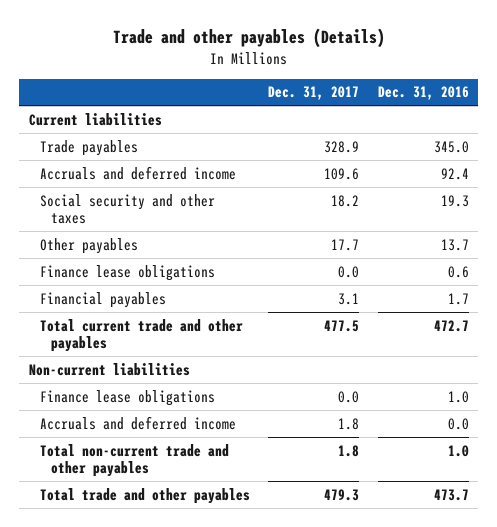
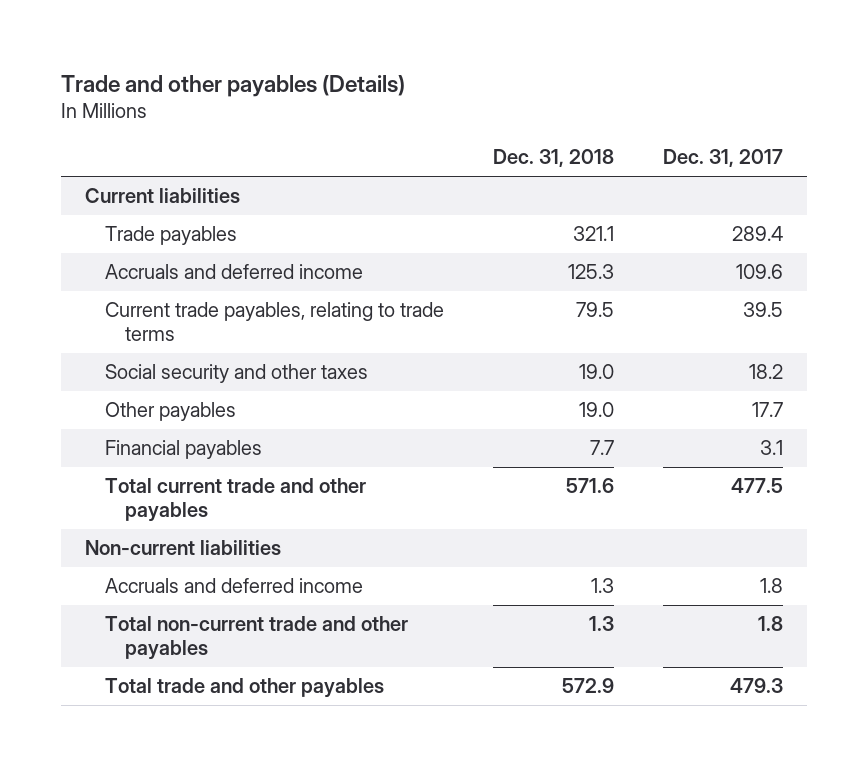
- | Dec. 31, 2017 | Dec. 31, 2016
+ | Dec. 31, 2018 | Dec. 31, 2017
- Trade payables | 328.9 | 345.0
+ Trade payables | 321.1 | 289.4
+ Current trade payables, relating to trade terms | 79.5 | 39.5
- Finance lease obligations | 0.0 | 0.6
- Finance lease obligations | 0.0 | 1.0

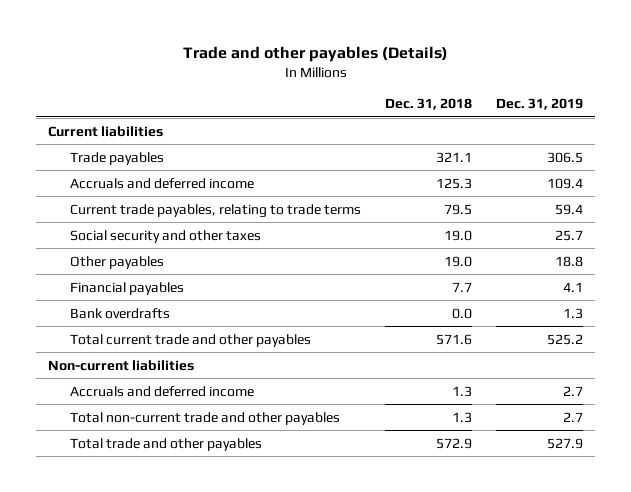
- | Dec. 31, 2018 | Dec. 31, 2017
+ | Dec. 31, 2018 | Dec. 31, 2019
+ Bank overdrafts | 0.0 | 1.3

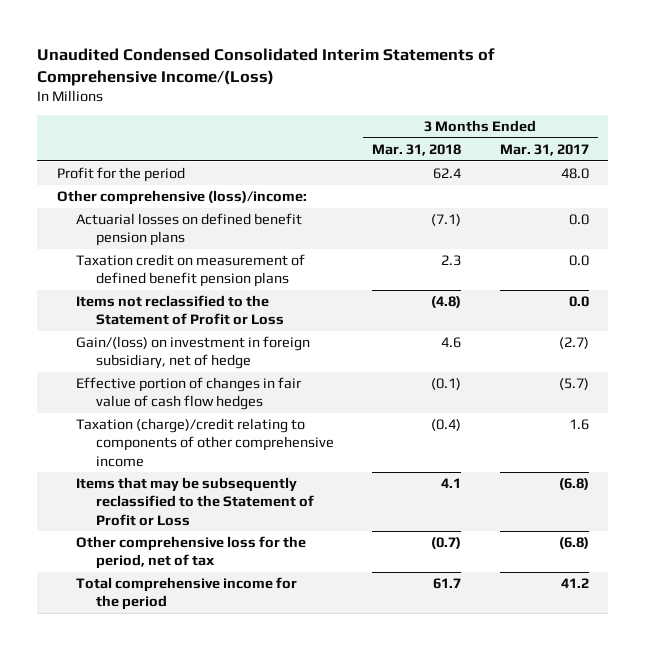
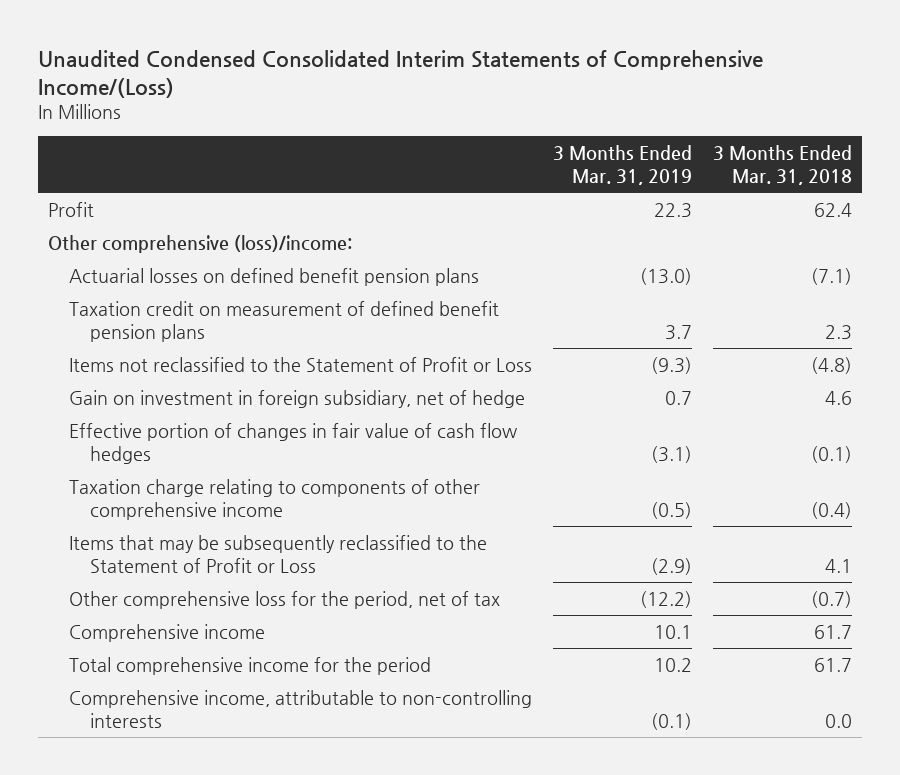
- | 3 Months Ended Mar. 31, 2018 | 3 Months Ended Mar. 31, 2017
+ | 3 Months Ended Mar. 31, 2019 | 3 Months Ended Mar. 31, 2018
- Profit for the period | 62.4 | 48.0
+ Profit | 22.3 | 62.4
- Gain/(loss) on investment in foreign subsidiary, net of hedge | 4.6 | (2.7)
+ Gain on investment in foreign subsidiary, net of hedge | 0.7 | 4.6
- Taxation (charge)/credit relating to components of other comprehensive income | (0.4) | 1.6
+ Taxation charge relating to components of other comprehensive income | (0.5) | (0.4)
+ Comprehensive income | 10.1 | 61.7
+ Comprehensive income, attributable to non-controlling interests | (0.1) | 0.0

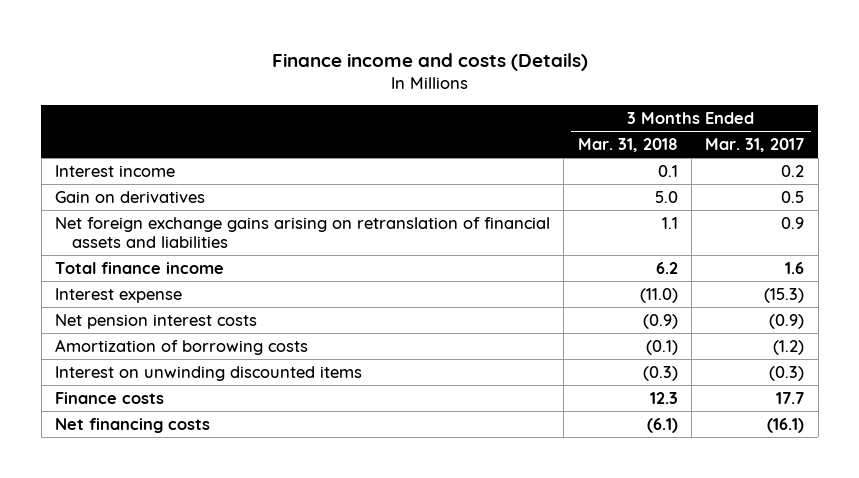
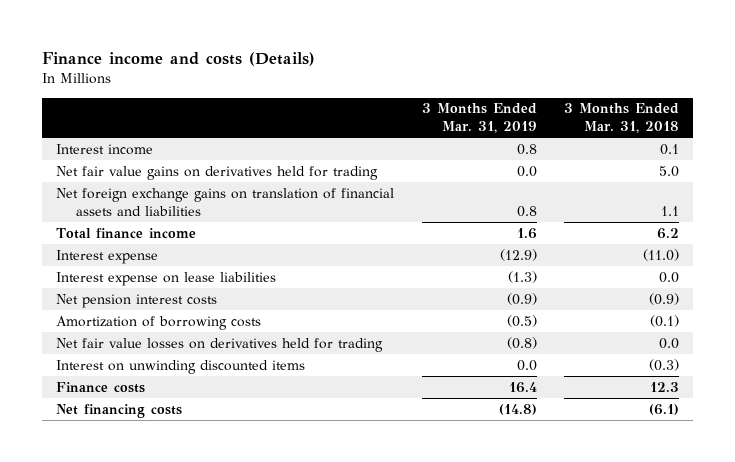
- | 3 Months Ended Mar. 31, 2018 | 3 Months Ended Mar. 31, 2017
+ | 3 Months Ended Mar. 31, 2019 | 3 Months Ended Mar. 31, 2018
- Gain on derivatives | 5.0 | 0.5
- Net foreign exchange gains arising on retranslation of financial assets and liabilities | 1.1 | 0.9
+ Net fair value gains on derivatives held for trading | 0.0 | 5.0
+ Net foreign exchange gains on translation of financial assets and liabilities | 0.8 | 1.1
+ Interest expense on lease liabilities | (1.3) | 0.0
+ Net fair value losses on derivatives held for trading | (0.8) | 0.0

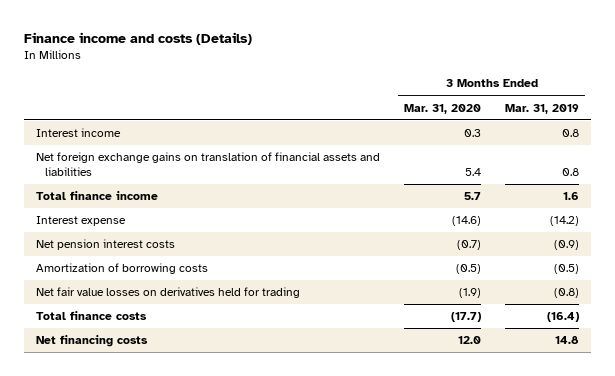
- | 3 Months Ended Mar. 31, 2019 | 3 Months Ended Mar. 31, 2018
+ | 3 Months Ended Mar. 31, 2020 | 3 Months Ended Mar. 31, 2019
- Net fair value gains on derivatives held for trading | 0.0 | 5.0
- Interest expense | (12.9) | (11.0)
- Interest expense on lease liabilities | (1.3) | 0.0
+ Interest expense | (14.6) | (14.2)
- Interest on unwinding discounted items | 0.0 | (0.3)
- Finance costs | 16.4 | 12.3
- Net financing costs | (14.8) | (6.1)
+ Total finance costs | (17.7) | (16.4)
+ Net financing costs | 12.0 | 14.8

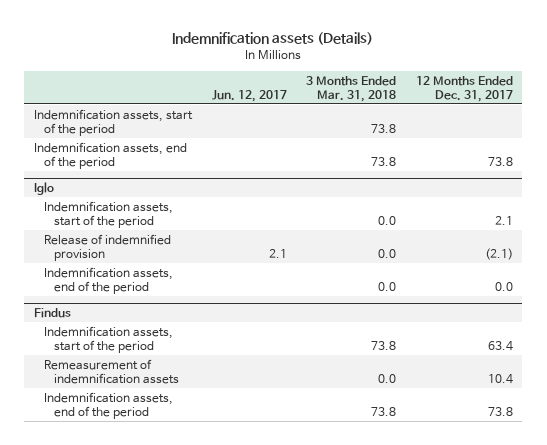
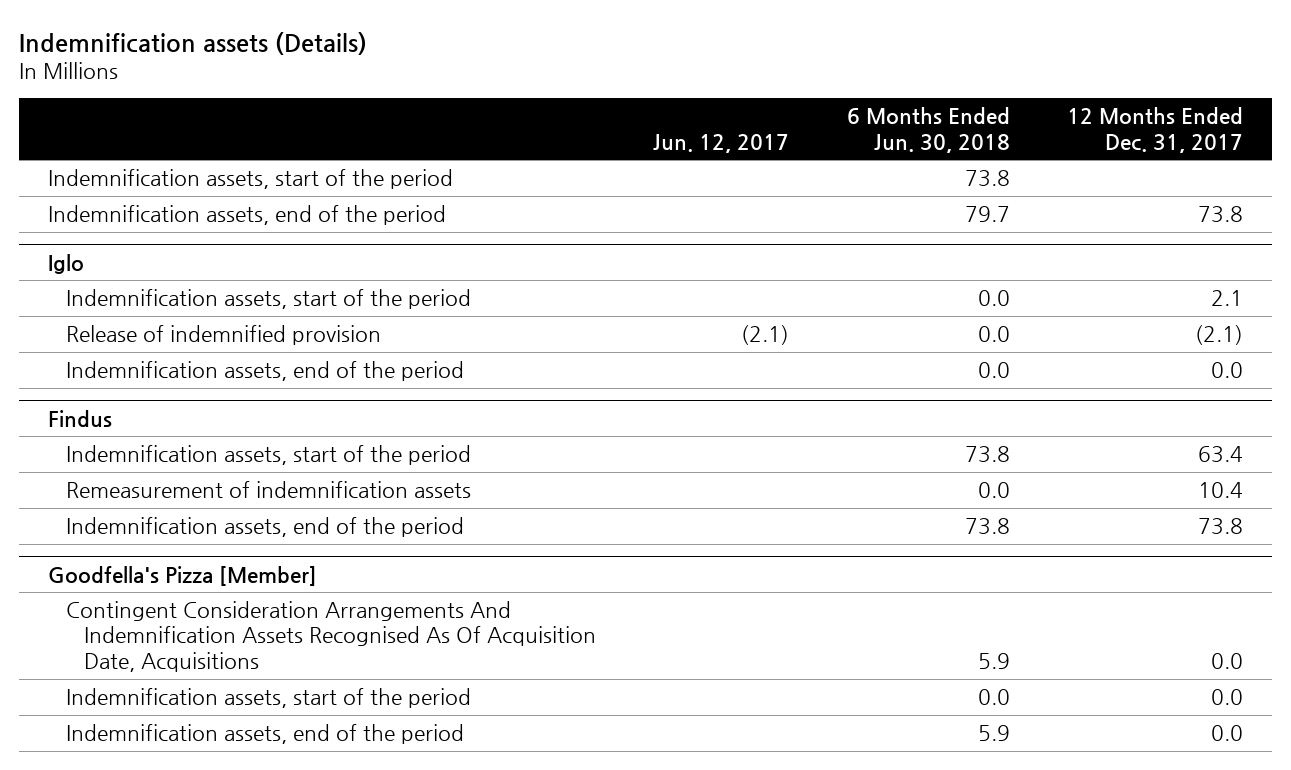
- | Jun. 12, 2017 | 3 Months Ended Mar. 31, 2018 | 12 Months Ended Dec. 31, 2017
+ | Jun. 12, 2017 | 6 Months Ended Jun. 30, 2018 | 12 Months Ended Dec. 31, 2017
@ Iglo
- Release of indemnified provision | 2.1 | 0.0 | (2.1)
+ Release of indemnified provision | (2.1) | 0.0 | (2.1)
+ Goodfella's Pizza [Member]
+ Contingent Consideration Arrangements And Indemnification Assets Recognised As Of Acquisition Date, Acquisitions | | 5.9 | 0.0
+ Indemnification assets, start of the period | | 0.0 | 0.0
+ Indemnification assets, end of the period | | 5.9 | 0.0

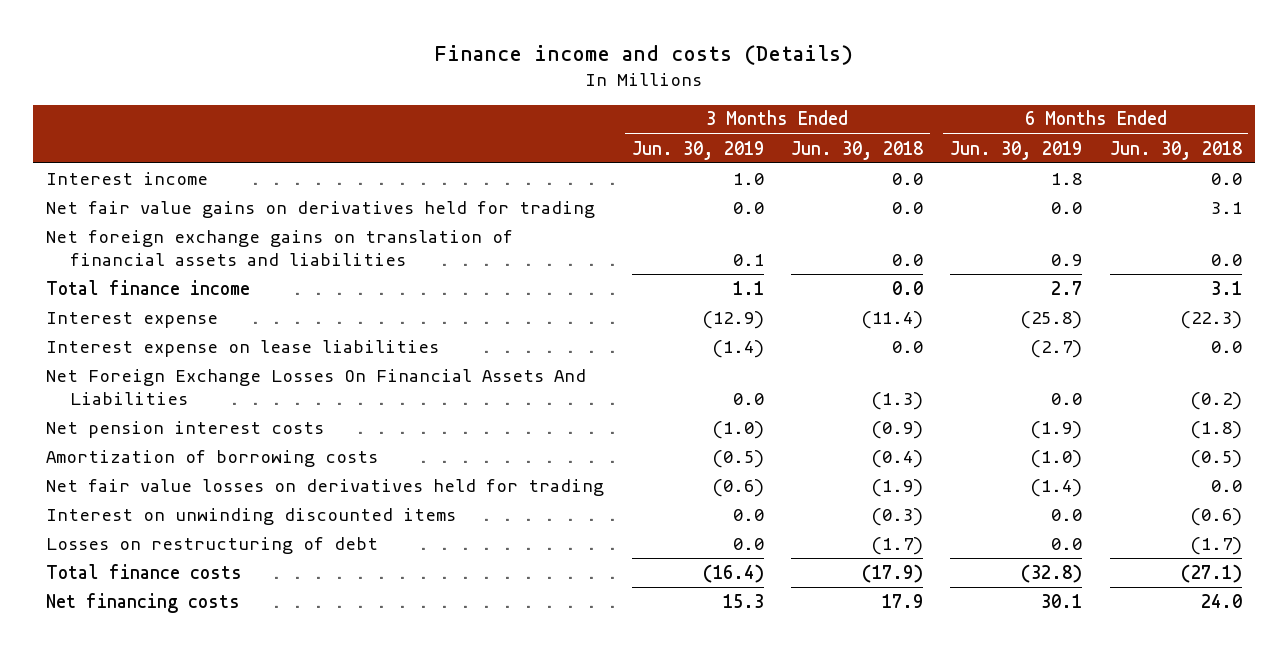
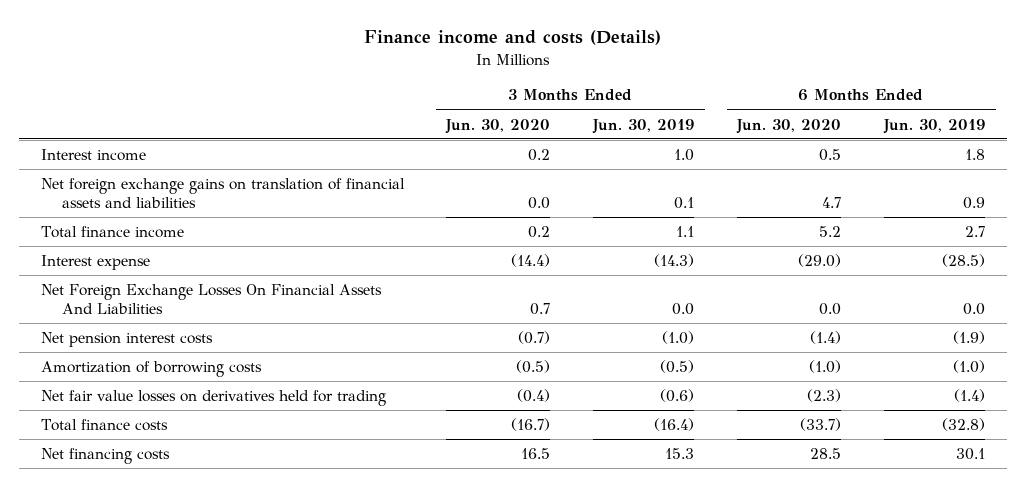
- | 3 Months Ended Jun. 30, 2019 | 3 Months Ended Jun. 30, 2018 | 6 Months Ended Jun. 30, 2019 | 6 Months Ended Jun. 30, 2018
+ | 3 Months Ended Jun. 30, 2020 | 3 Months Ended Jun. 30, 2019 | 6 Months Ended Jun. 30, 2020 | 6 Months Ended Jun. 30, 2019
- Net fair value gains on derivatives held for trading | 0.0 | 0.0 | 0.0 | 3.1
- Interest expense | (12.9) | (11.4) | (25.8) | (22.3)
- Interest expense on lease liabilities | (1.4) | 0.0 | (2.7) | 0.0
+ Interest expense | (14.4) | (14.3) | (29.0) | (28.5)
- Interest on unwinding discounted items | 0.0 | (0.3) | 0.0 | (0.6)
- Losses on restructuring of debt | 0.0 | (1.7) | 0.0 | (1.7)

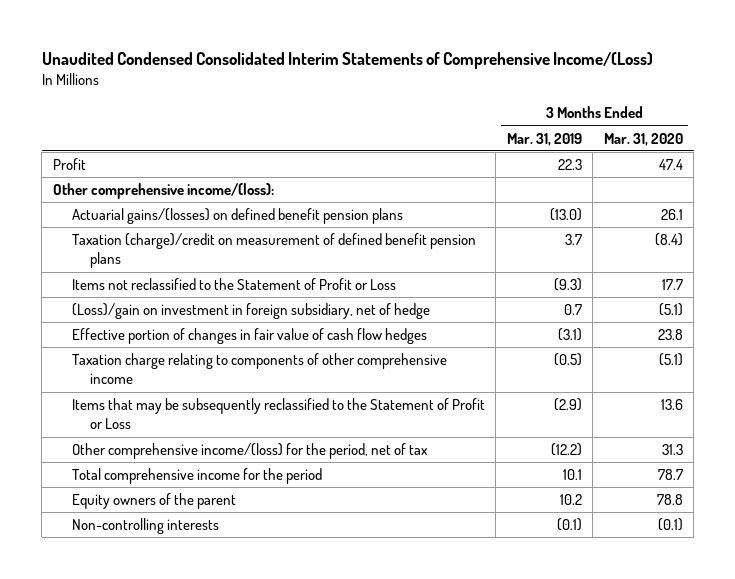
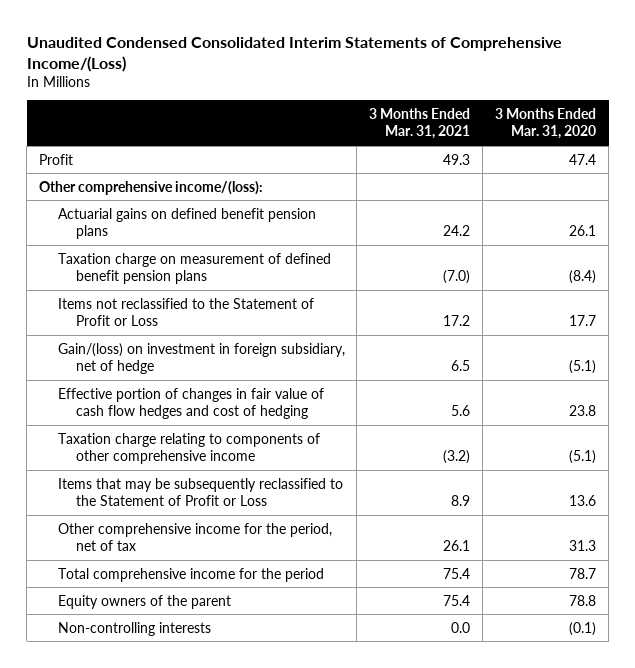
- | 3 Months Ended Mar. 31, 2019 | 3 Months Ended Mar. 31, 2020
+ | 3 Months Ended Mar. 31, 2021 | 3 Months Ended Mar. 31, 2020
- Actuarial gains/(losses) on defined benefit pension plans | (13.0) | 26.1
- Taxation (charge)/credit on measurement of defined benefit pension plans | 3.7 | (8.4)
+ Actuarial gains on defined benefit pension plans | 24.2 | 26.1
+ Taxation charge on measurement of defined benefit pension plans | (7.0) | (8.4)
- (Loss)/gain on investment in foreign subsidiary, net of hedge | 0.7 | (5.1)
- Effective portion of changes in fair value of cash flow hedges | (3.1) | 23.8
+ Gain/(loss) on investment in foreign subsidiary, net of hedge | 6.5 | (5.1)
+ Effective portion of changes in fair value of cash flow hedges and cost of hedging | 5.6 | 23.8
- Other comprehensive income/(loss) for the period, net of tax | (12.2) | 31.3
+ Other comprehensive income for the period, net of tax | 26.1 | 31.3

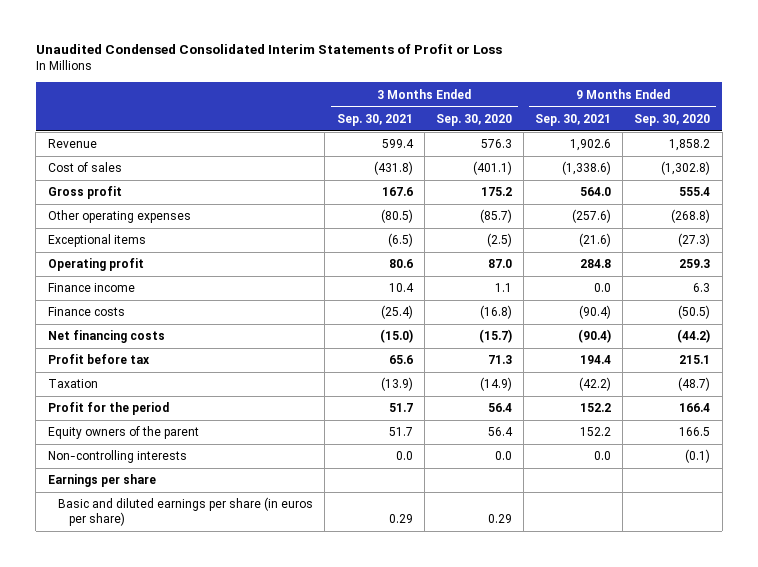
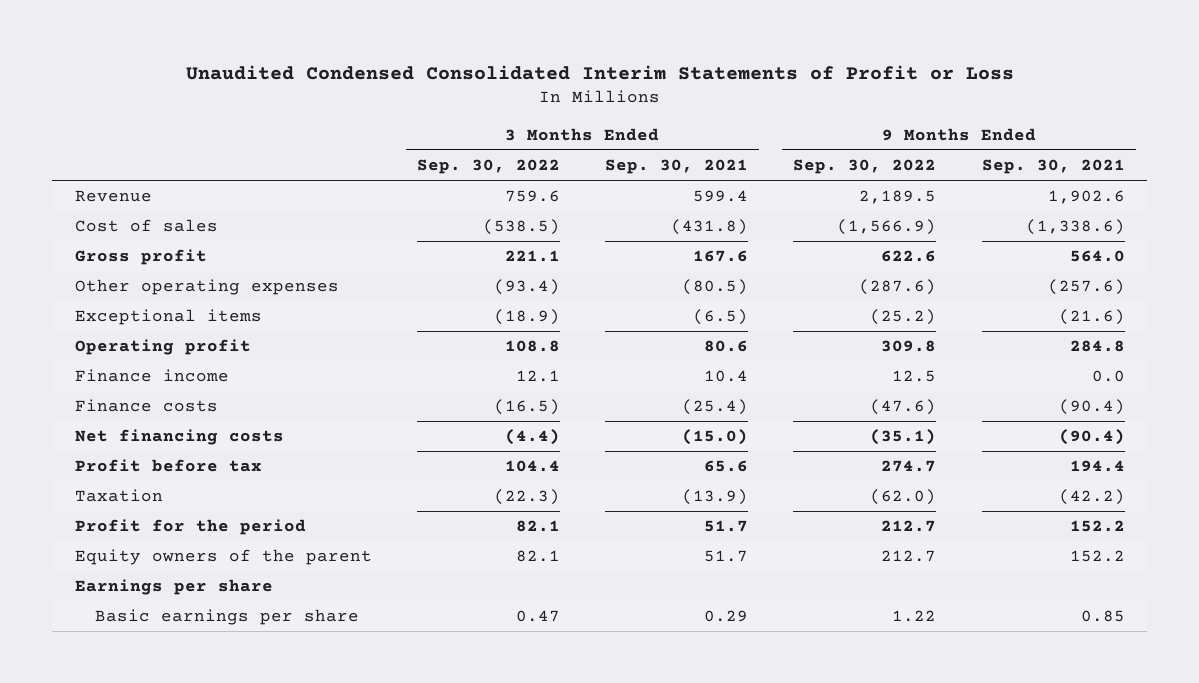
- | 3 Months Ended Sep. 30, 2021 | 3 Months Ended Sep. 30, 2020 | 9 Months Ended Sep. 30, 2021 | 9 Months Ended Sep. 30, 2020
+ | 3 Months Ended Sep. 30, 2022 | 3 Months Ended Sep. 30, 2021 | 9 Months Ended Sep. 30, 2022 | 9 Months Ended Sep. 30, 2021
- Non-controlling interests | 0.0 | 0.0 | 0.0 | (0.1)
- Basic and diluted earnings per share (in euros per share) | 0.29 | 0.29 | |
+ Basic earnings per share | 0.47 | 0.29 | 1.22 | 0.85

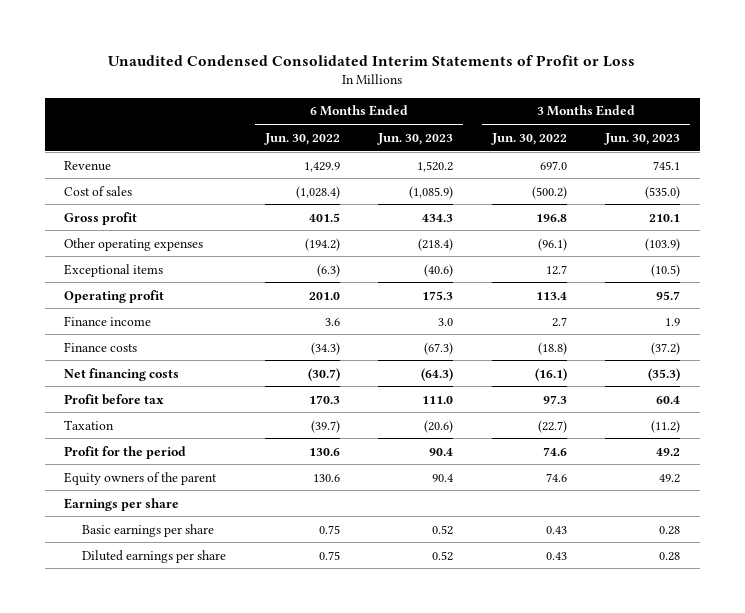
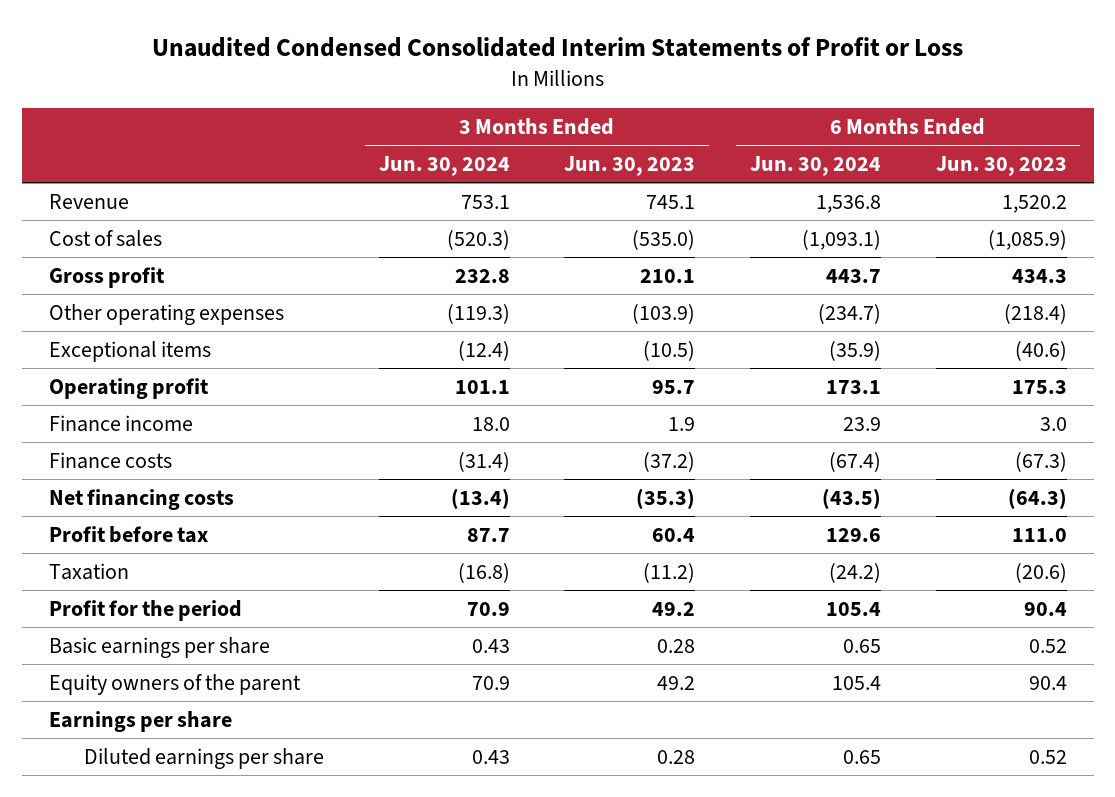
- | 6 Months Ended Jun. 30, 2022 | 6 Months Ended Jun. 30, 2023 | 3 Months Ended Jun. 30, 2022 | 3 Months Ended Jun. 30, 2023
+ | 3 Months Ended Jun. 30, 2024 | 3 Months Ended Jun. 30, 2023 | 6 Months Ended Jun. 30, 2024 | 6 Months Ended Jun. 30, 2023
moved up: Basic earnings per share | 0.43 | 0.28 | 0.65 | 0.52

